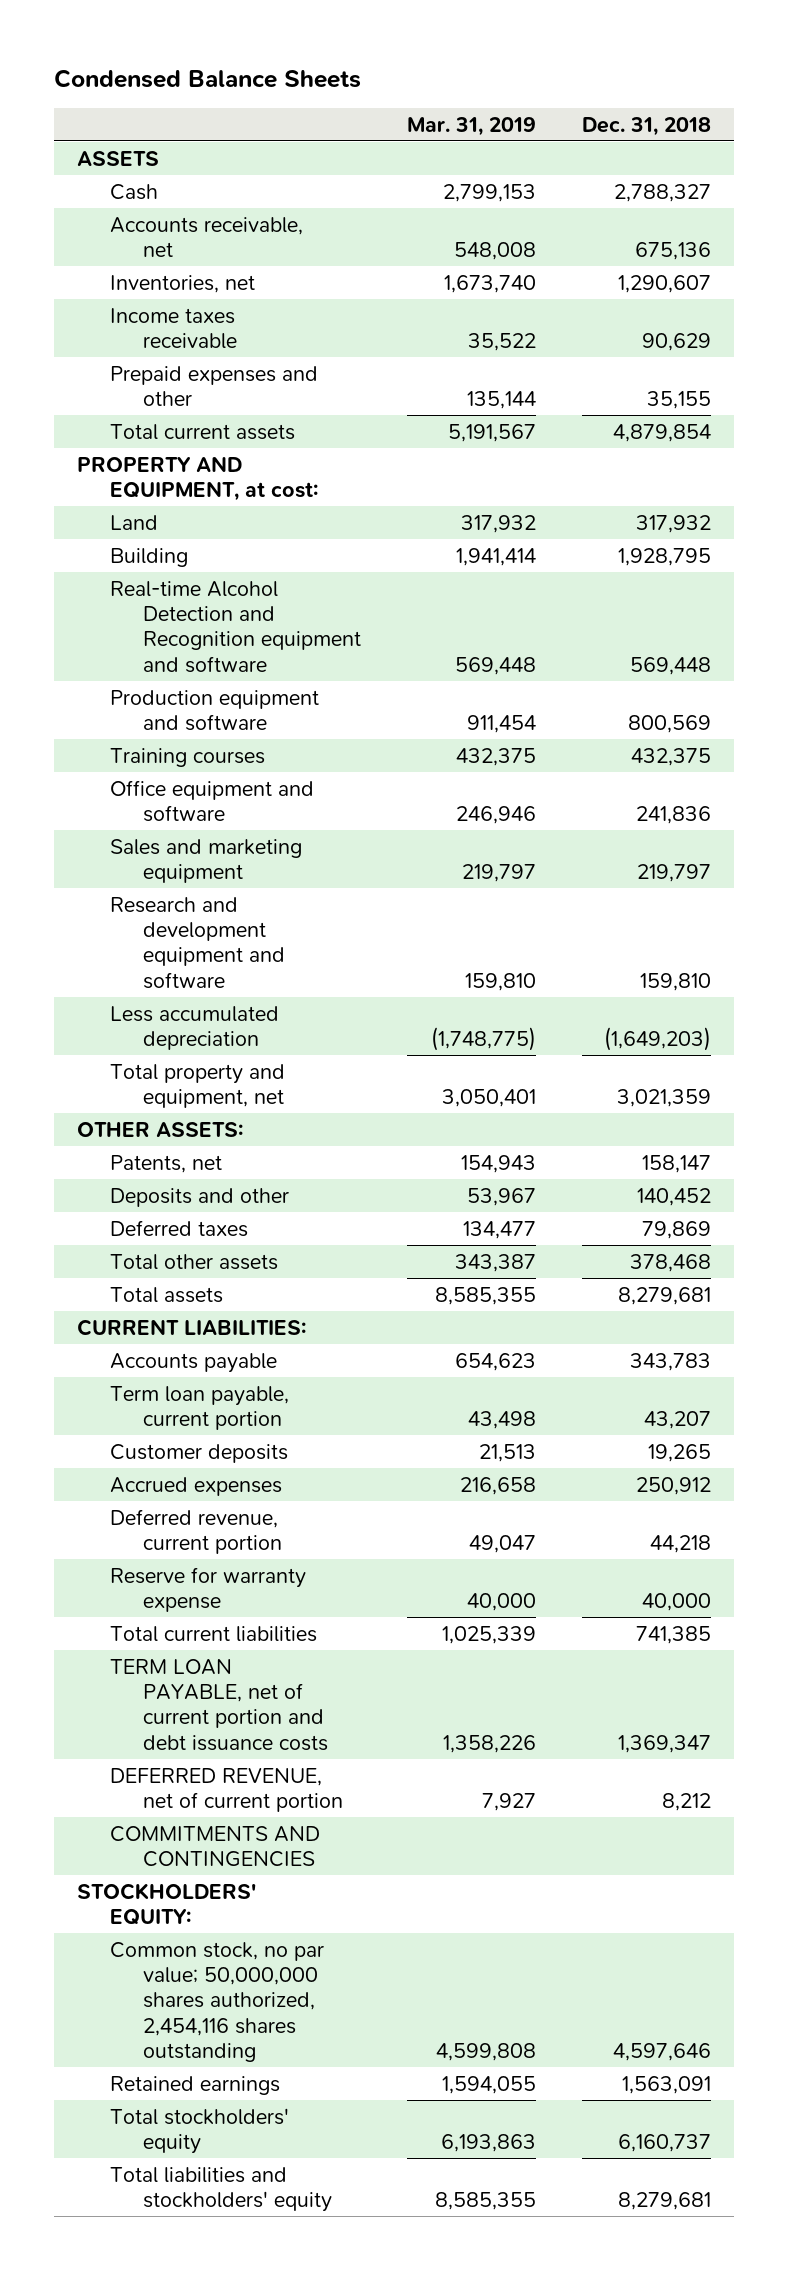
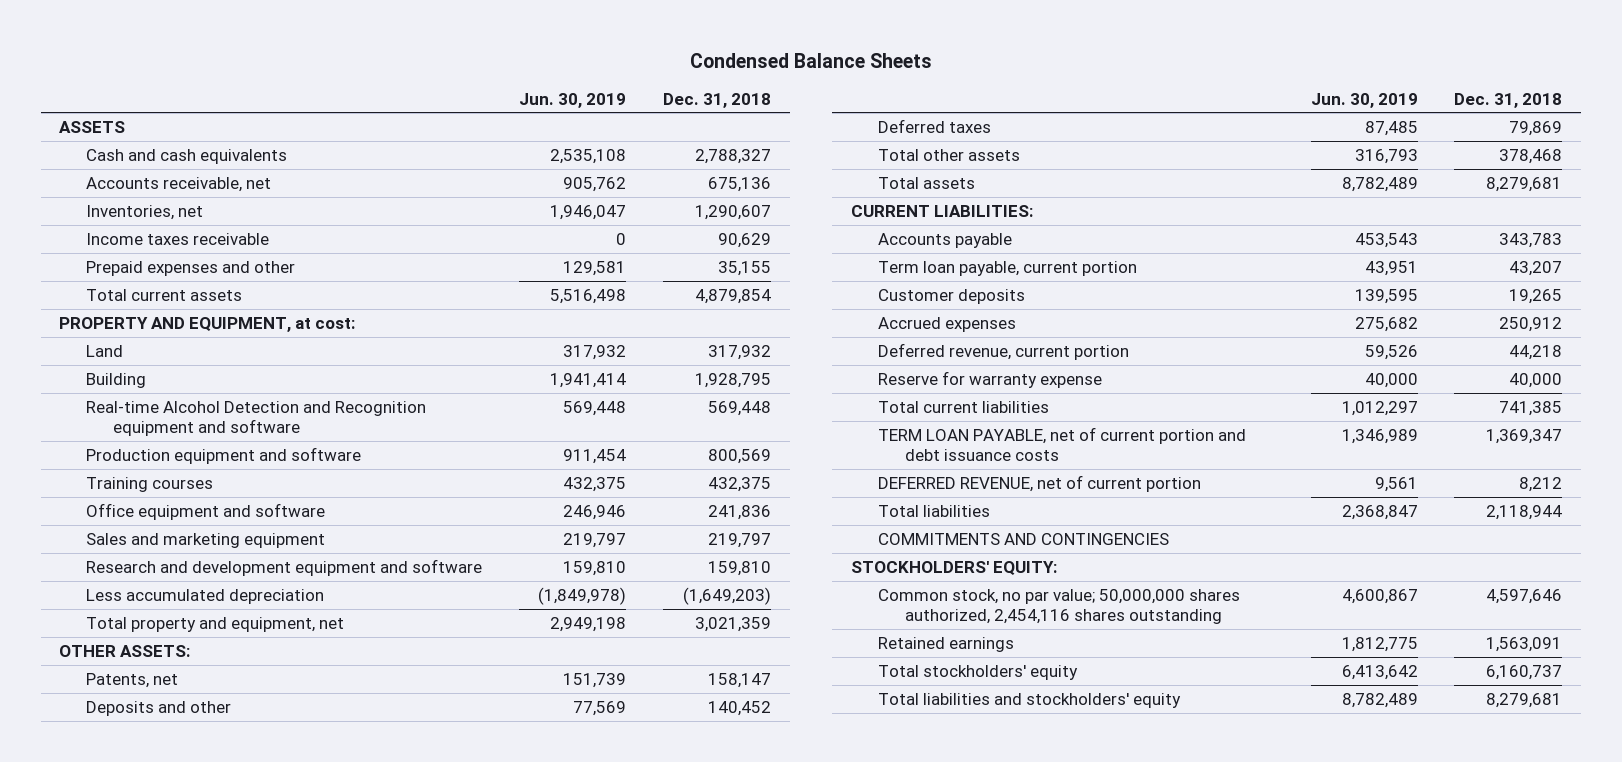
- | Mar. 31, 2019 | Dec. 31, 2018
+ | Jun. 30, 2019 | Dec. 31, 2018
- Cash | 2,799,153 | 2,788,327
+ Cash and cash equivalents | 2,535,108 | 2,788,327
+ Total liabilities | 2,368,847 | 2,118,944

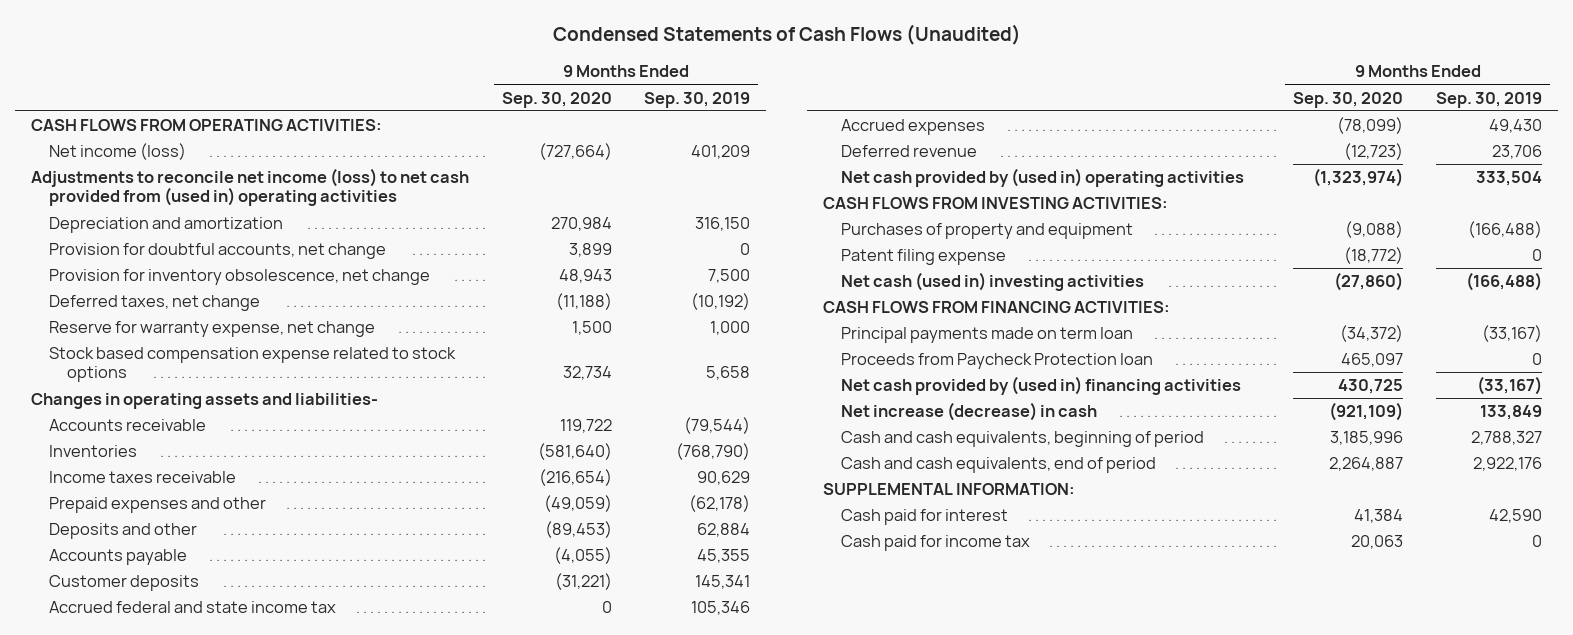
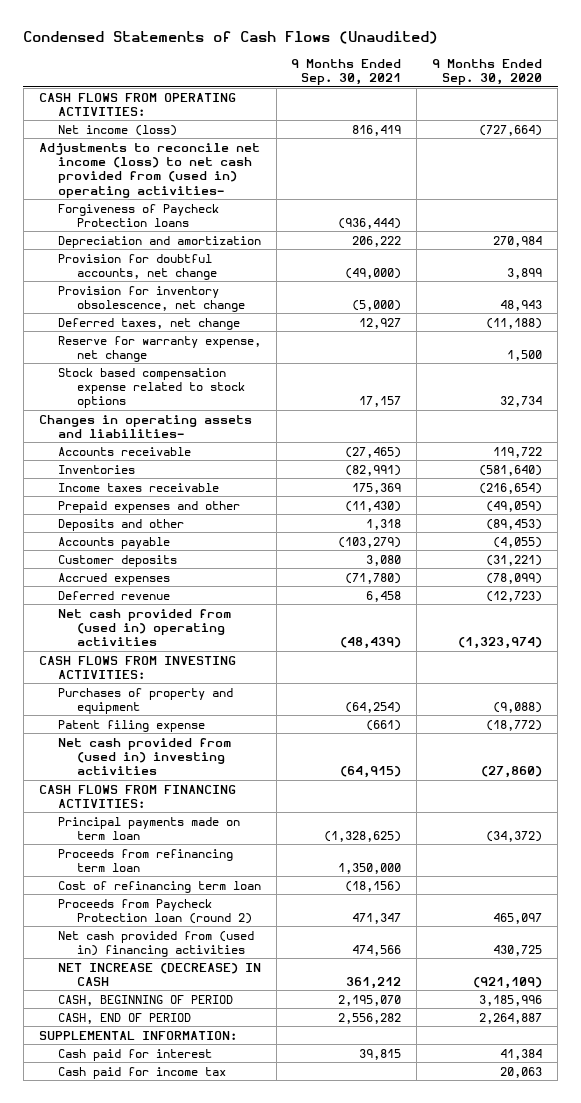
- | 9 Months Ended Sep. 30, 2020 | 9 Months Ended Sep. 30, 2019
+ | 9 Months Ended Sep. 30, 2021 | 9 Months Ended Sep. 30, 2020
- Adjustments to reconcile net income (loss) to net cash provided from (used in) operating activities
+ Adjustments to reconcile net income (loss) to net cash provided from (used in) operating activities-
+ Forgiveness of Paycheck Protection loans | (936,444) |
- Accrued federal and state income tax | 0 | 105,346
- Net cash provided by (used in) operating activities | (1,323,974) | 333,504
+ Net cash provided from (used in) operating activities | (48,439) | (1,323,974)
- Net cash (used in) investing activities | (27,860) | (166,488)
+ Net cash provided from (used in) investing activities | (64,915) | (27,860)
- Proceeds from Paycheck Protection loan | 465,097 | 0
- Net cash provided by (used in) financing activities | 430,725 | (33,167)
- Net increase (decrease) in cash | (921,109) | 133,849
- Cash and cash equivalents, beginning of period | 3,185,996 | 2,788,327
- Cash and cash equivalents, end of period | 2,264,887 | 2,922,176
+ Proceeds from refinancing term loan | 1,350,000 |
+ Cost of refinancing term loan | (18,156) |
+ Proceeds from Paycheck Protection loan (round 2) | 471,347 | 465,097
+ Net cash provided from (used in) financing activities | 474,566 | 430,725
+ NET INCREASE (DECREASE) IN CASH | 361,212 | (921,109)
+ CASH, BEGINNING OF PERIOD | 2,195,070 | 3,185,996
+ CASH, END OF PERIOD | 2,556,282 | 2,264,887

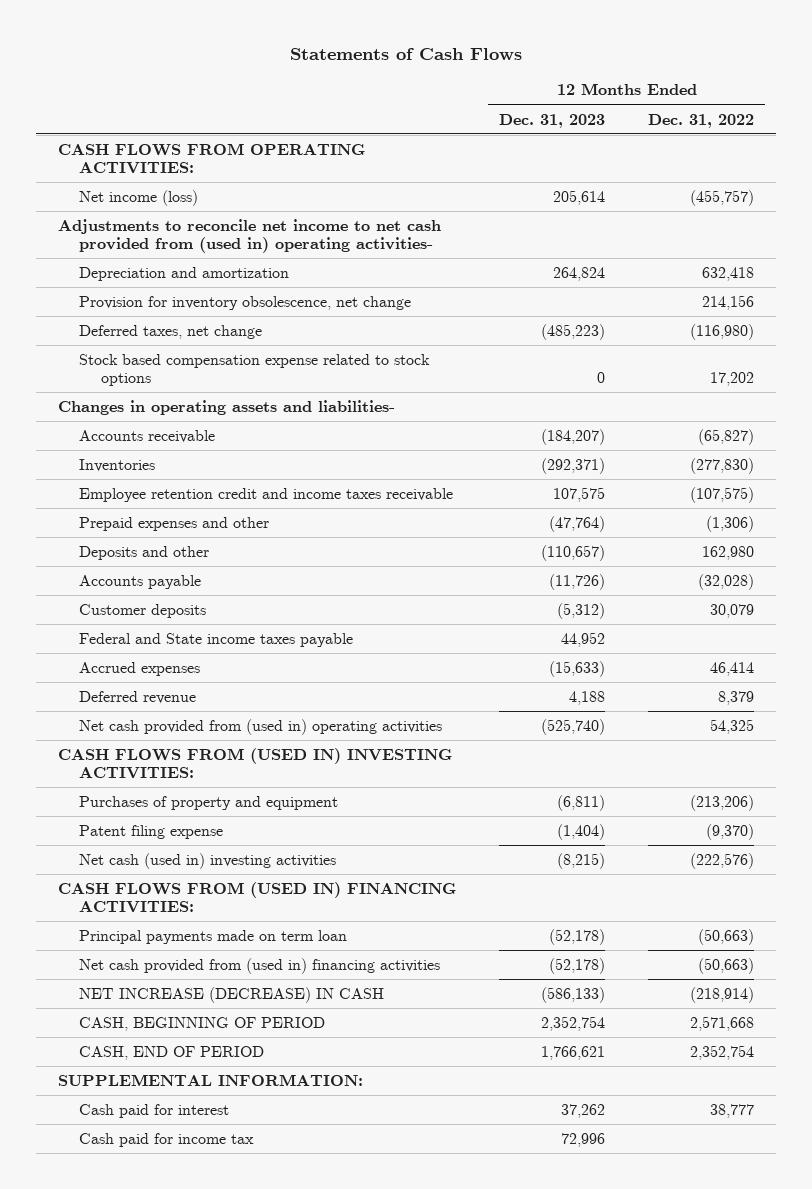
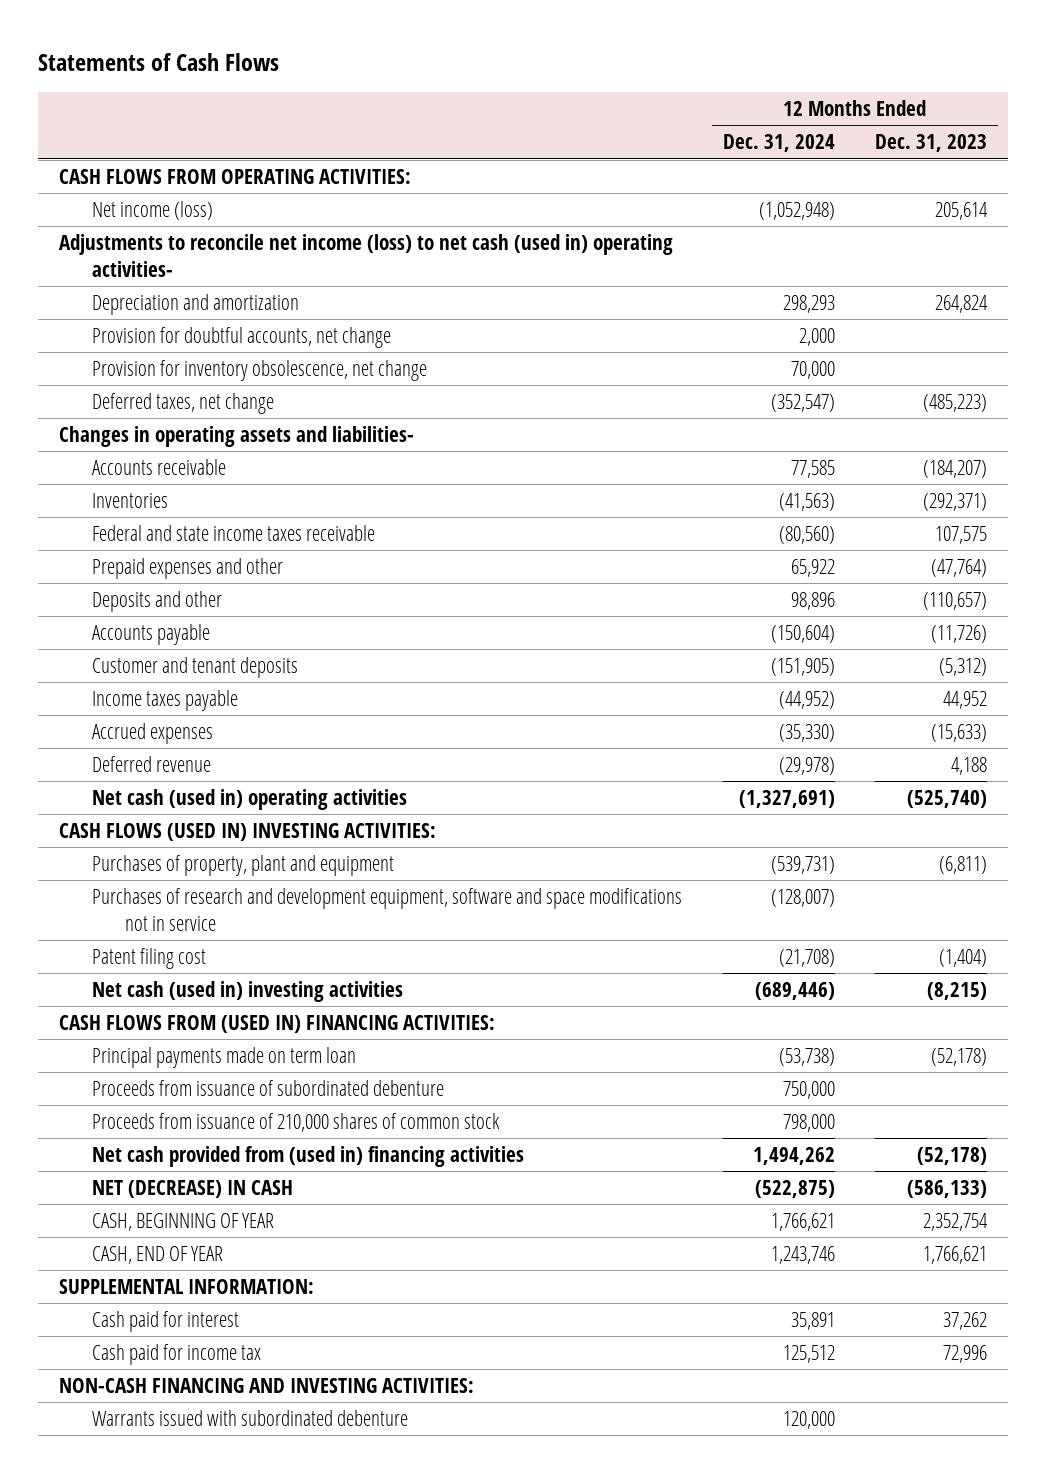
- | 12 Months Ended Dec. 31, 2023 | 12 Months Ended Dec. 31, 2022
+ | 12 Months Ended Dec. 31, 2024 | 12 Months Ended Dec. 31, 2023
- Adjustments to reconcile net income to net cash provided from (used in) operating activities-
+ Adjustments to reconcile net income (loss) to net cash (used in) operating activities-
+ Provision for doubtful accounts, net change | 2,000 |
- Stock based compensation expense related to stock options | 0 | 17,202
- Employee retention credit and income taxes receivable | 107,575 | (107,575)
+ Federal and state income taxes receivable | (80,560) | 107,575
- Customer deposits | (5,312) | 30,079
- Federal and State income taxes payable | 44,952 |
+ Customer and tenant deposits | (151,905) | (5,312)
+ Income taxes payable | (44,952) | 44,952
- Net cash provided from (used in) operating activities | (525,740) | 54,325
- CASH FLOWS FROM (USED IN) INVESTING ACTIVITIES:
- Purchases of property and equipment | (6,811) | (213,206)
- Patent filing expense | (1,404) | (9,370)
+ Net cash (used in) operating activities | (1,327,691) | (525,740)
+ CASH FLOWS (USED IN) INVESTING ACTIVITIES:
+ Purchases of property, plant and equipment | (539,731) | (6,811)
+ Purchases of research and development equipment, software and space modifications not in service | (128,007) |
+ Patent filing cost | (21,708) | (1,404)
+ Proceeds from issuance of subordinated debenture | 750,000 |
+ Proceeds from issuance of 210,000 shares of common stock | 798,000 |
- NET INCREASE (DECREASE) IN CASH | (586,133) | (218,914)
- CASH, BEGINNING OF PERIOD | 2,352,754 | 2,571,668
- CASH, END OF PERIOD | 1,766,621 | 2,352,754
+ NET (DECREASE) IN CASH | (522,875) | (586,133)
+ CASH, BEGINNING OF YEAR | 1,766,621 | 2,352,754
+ CASH, END OF YEAR | 1,243,746 | 1,766,621
+ NON-CASH FINANCING AND INVESTING ACTIVITIES:
+ Warrants issued with subordinated debenture | 120,000 |

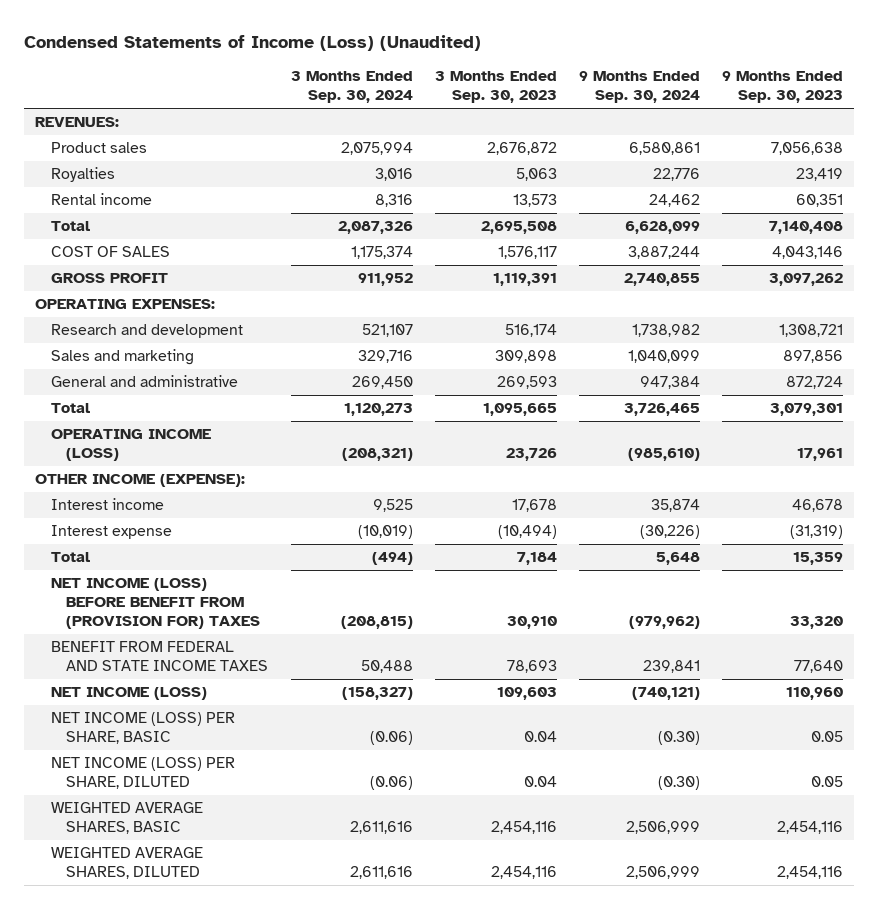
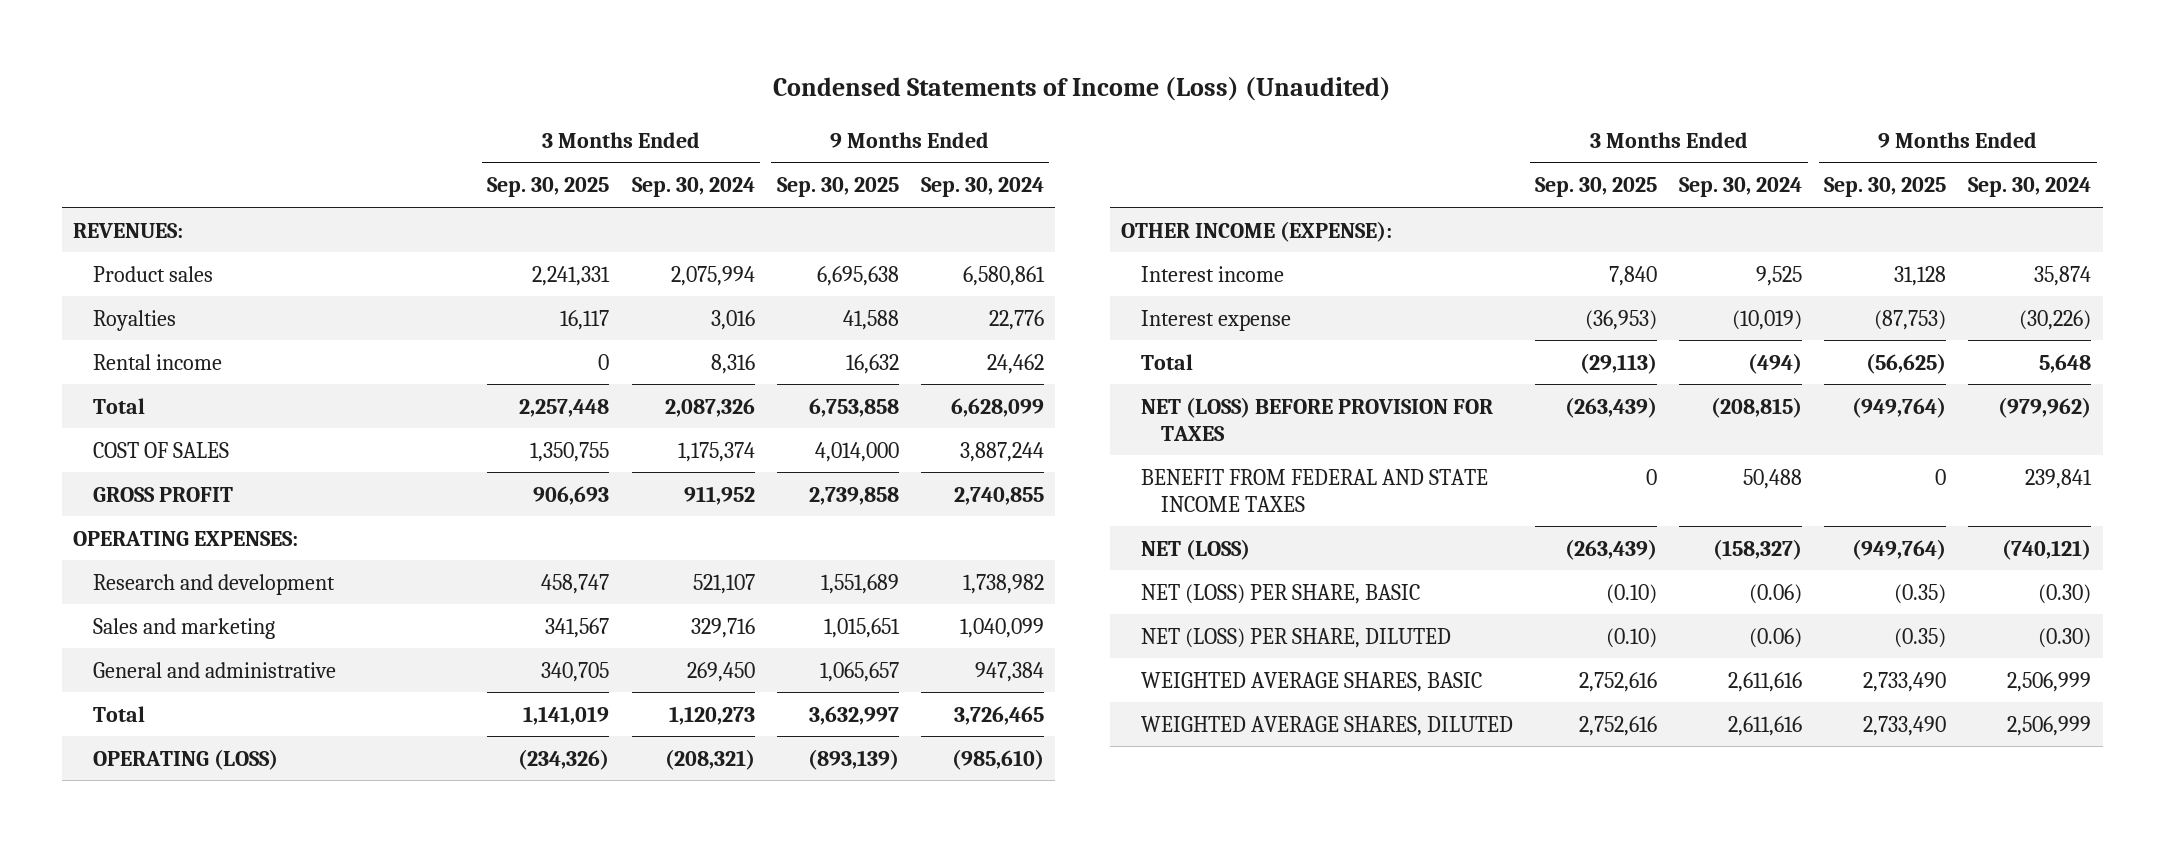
- | 3 Months Ended Sep. 30, 2024 | 3 Months Ended Sep. 30, 2023 | 9 Months Ended Sep. 30, 2024 | 9 Months Ended Sep. 30, 2023
+ | 3 Months Ended Sep. 30, 2025 | 3 Months Ended Sep. 30, 2024 | 9 Months Ended Sep. 30, 2025 | 9 Months Ended Sep. 30, 2024
- OPERATING INCOME (LOSS) | (208,321) | 23,726 | (985,610) | 17,961
+ OPERATING (LOSS) | (234,326) | (208,321) | (893,139) | (985,610)
- NET INCOME (LOSS) BEFORE BENEFIT FROM (PROVISION FOR) TAXES | (208,815) | 30,910 | (979,962) | 33,320
+ NET (LOSS) BEFORE PROVISION FOR TAXES | (263,439) | (208,815) | (949,764) | (979,962)
- NET INCOME (LOSS) | (158,327) | 109,603 | (740,121) | 110,960
- NET INCOME (LOSS) PER SHARE, BASIC | (0.06) | 0.04 | (0.30) | 0.05
- NET INCOME (LOSS) PER SHARE, DILUTED | (0.06) | 0.04 | (0.30) | 0.05
+ NET (LOSS) | (263,439) | (158,327) | (949,764) | (740,121)
+ NET (LOSS) PER SHARE, BASIC | (0.10) | (0.06) | (0.35) | (0.30)
+ NET (LOSS) PER SHARE, DILUTED | (0.10) | (0.06) | (0.35) | (0.30)

